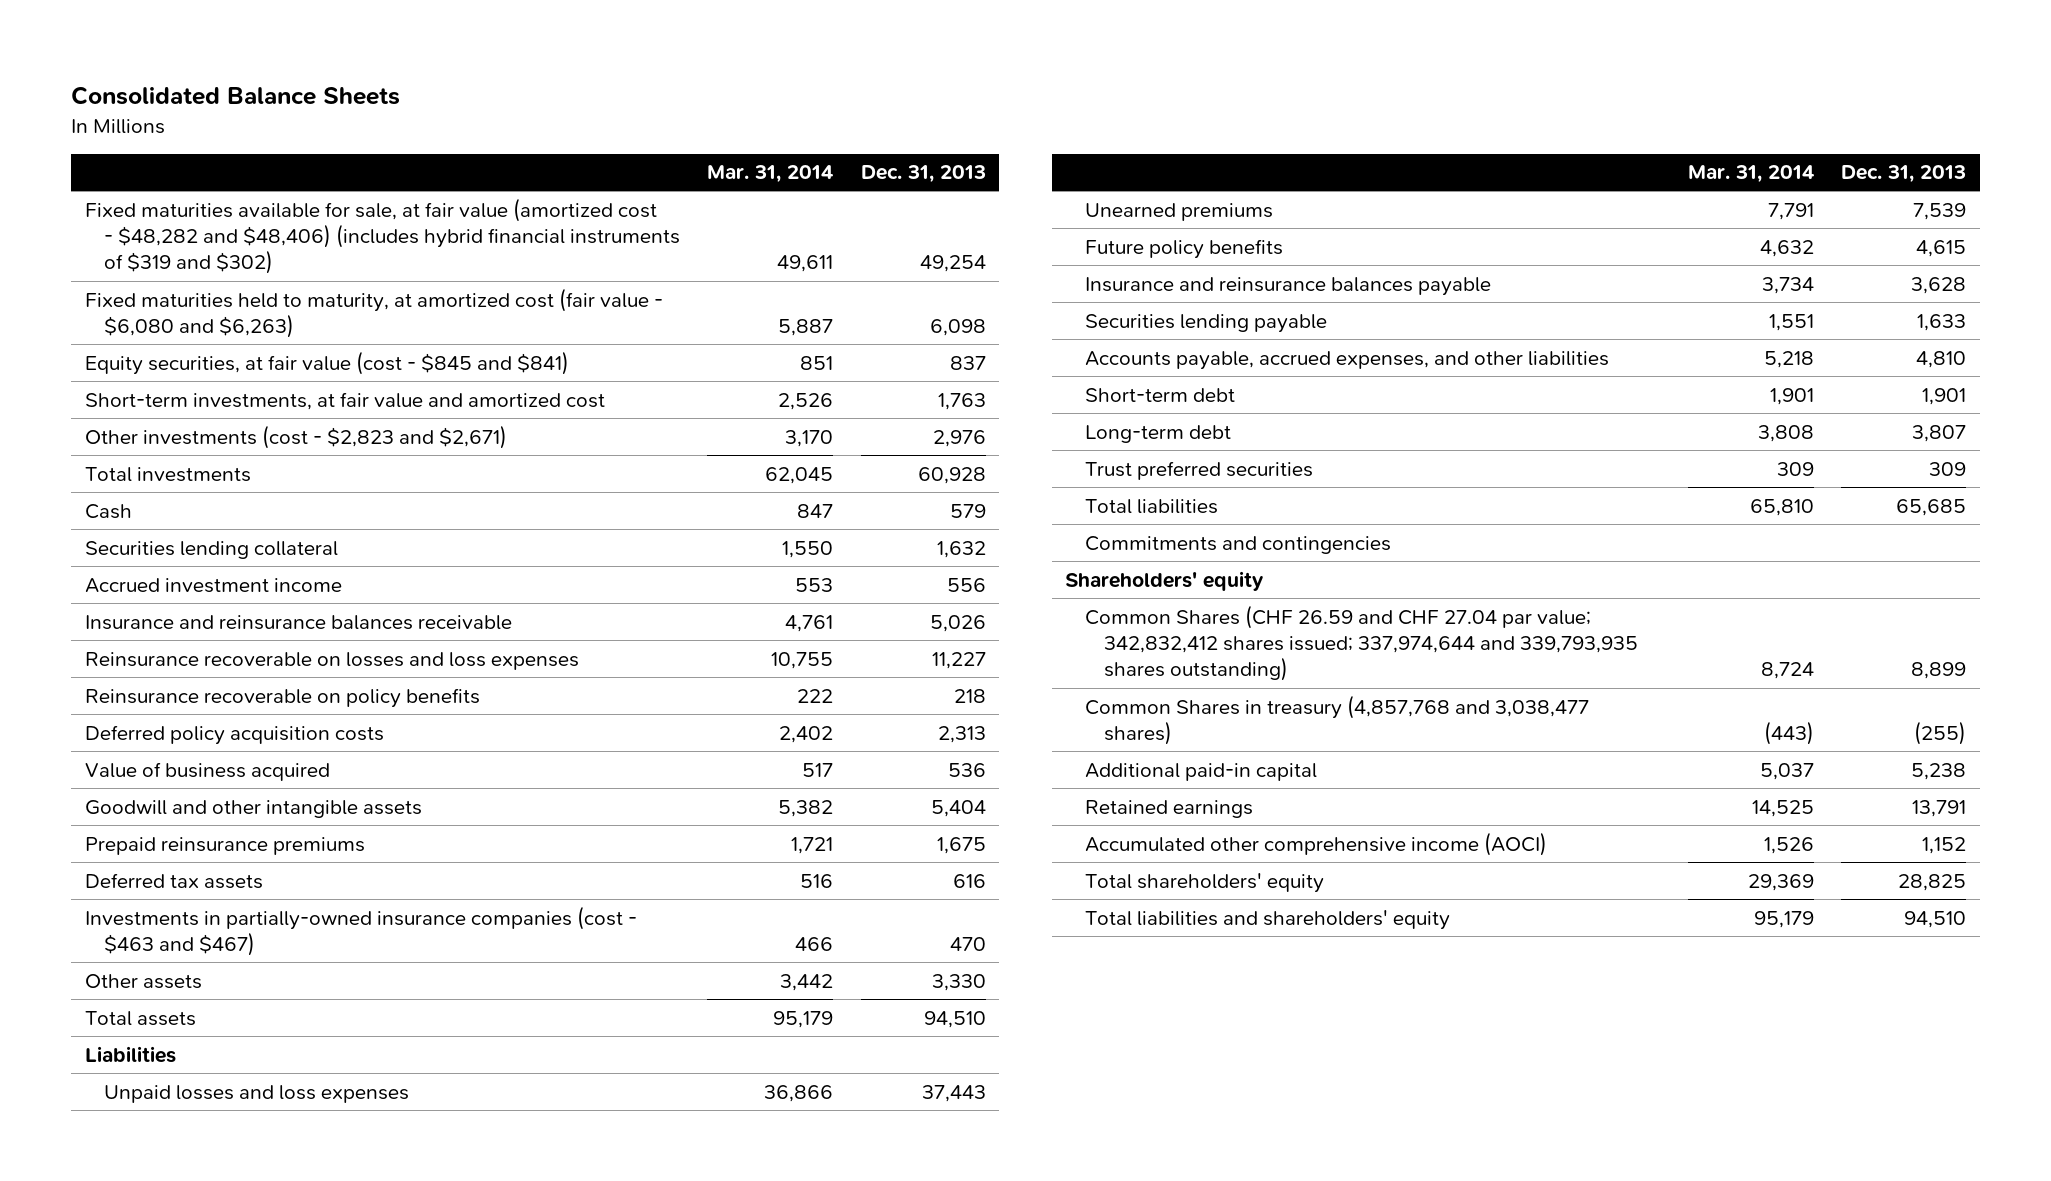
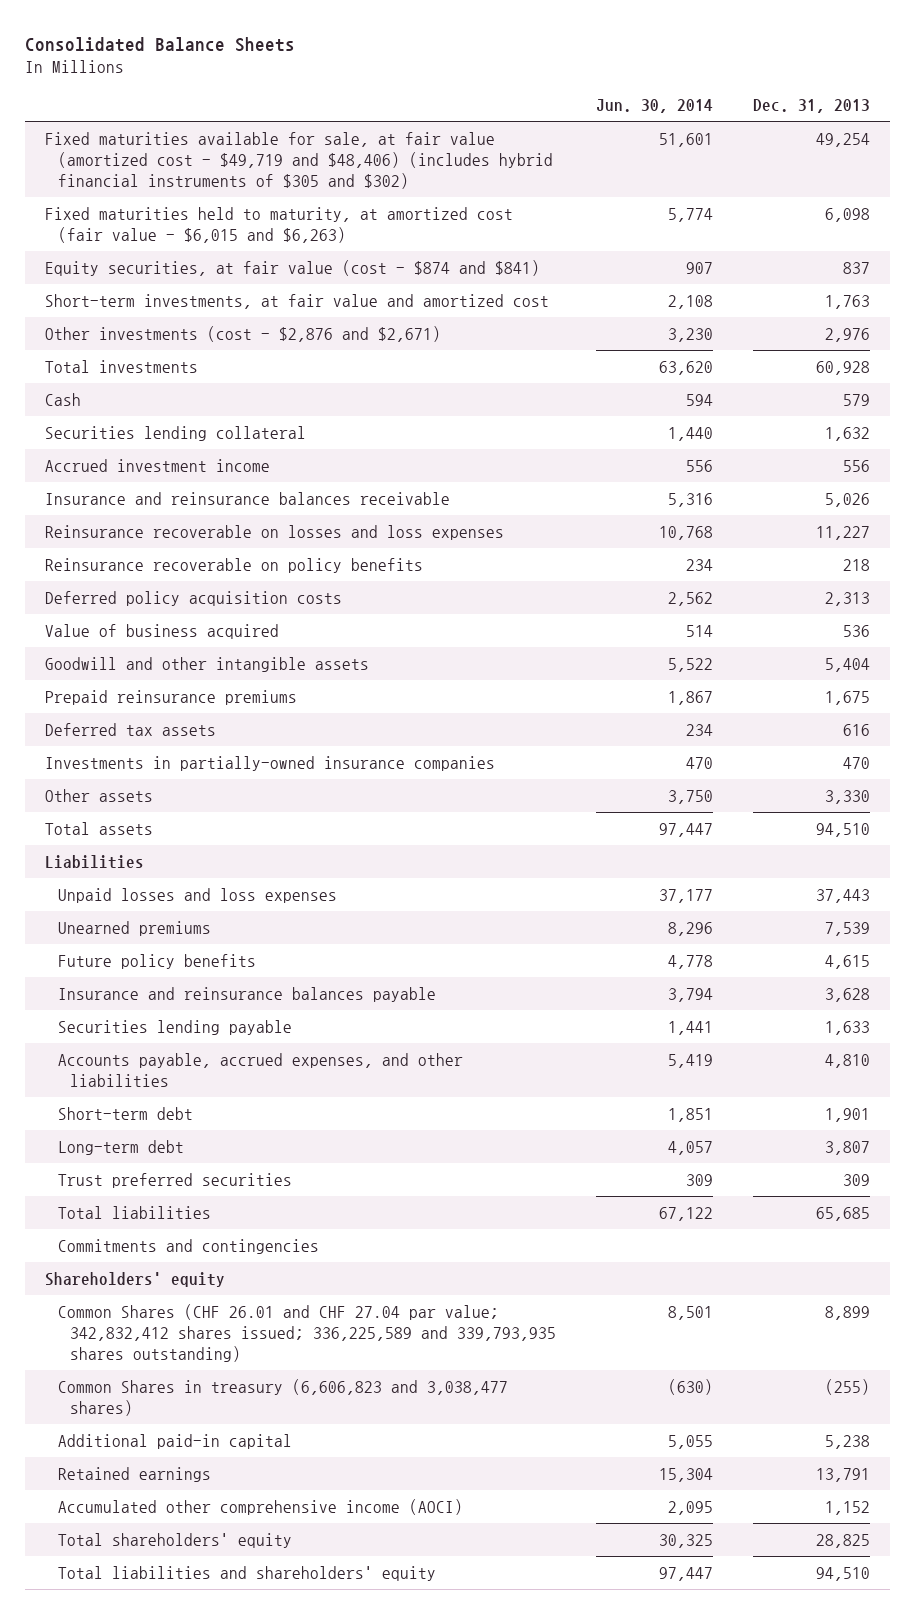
- | Mar. 31, 2014 | Dec. 31, 2013
+ | Jun. 30, 2014 | Dec. 31, 2013
- Fixed maturities available for sale, at fair value (amortized cost - $48,282 and $48,406) (includes hybrid financial instruments of $319 and $302) | 49,611 | 49,254
- Fixed maturities held to maturity, at amortized cost (fair value - $6,080 and $6,263) | 5,887 | 6,098
- Equity securities, at fair value (cost - $845 and $841) | 851 | 837
+ Fixed maturities available for sale, at fair value (amortized cost - $49,719 and $48,406) (includes hybrid financial instruments of $305 and $302) | 51,601 | 49,254
+ Fixed maturities held to maturity, at amortized cost (fair value - $6,015 and $6,263) | 5,774 | 6,098
+ Equity securities, at fair value (cost - $874 and $841) | 907 | 837
- Other investments (cost - $2,823 and $2,671) | 3,170 | 2,976
+ Other investments (cost - $2,876 and $2,671) | 3,230 | 2,976
- Investments in partially-owned insurance companies (cost - $463 and $467) | 466 | 470
+ Investments in partially-owned insurance companies | 470 | 470
- Common Shares (CHF 26.59 and CHF 27.04 par value; 342,832,412 shares issued; 337,974,644 and 339,793,935 shares outstanding) | 8,724 | 8,899
- Common Shares in treasury (4,857,768 and 3,038,477 shares) | (443) | (255)
+ Common Shares (CHF 26.01 and CHF 27.04 par value; 342,832,412 shares issued; 336,225,589 and 339,793,935 shares outstanding) | 8,501 | 8,899
+ Common Shares in treasury (6,606,823 and 3,038,477 shares) | (630) | (255)

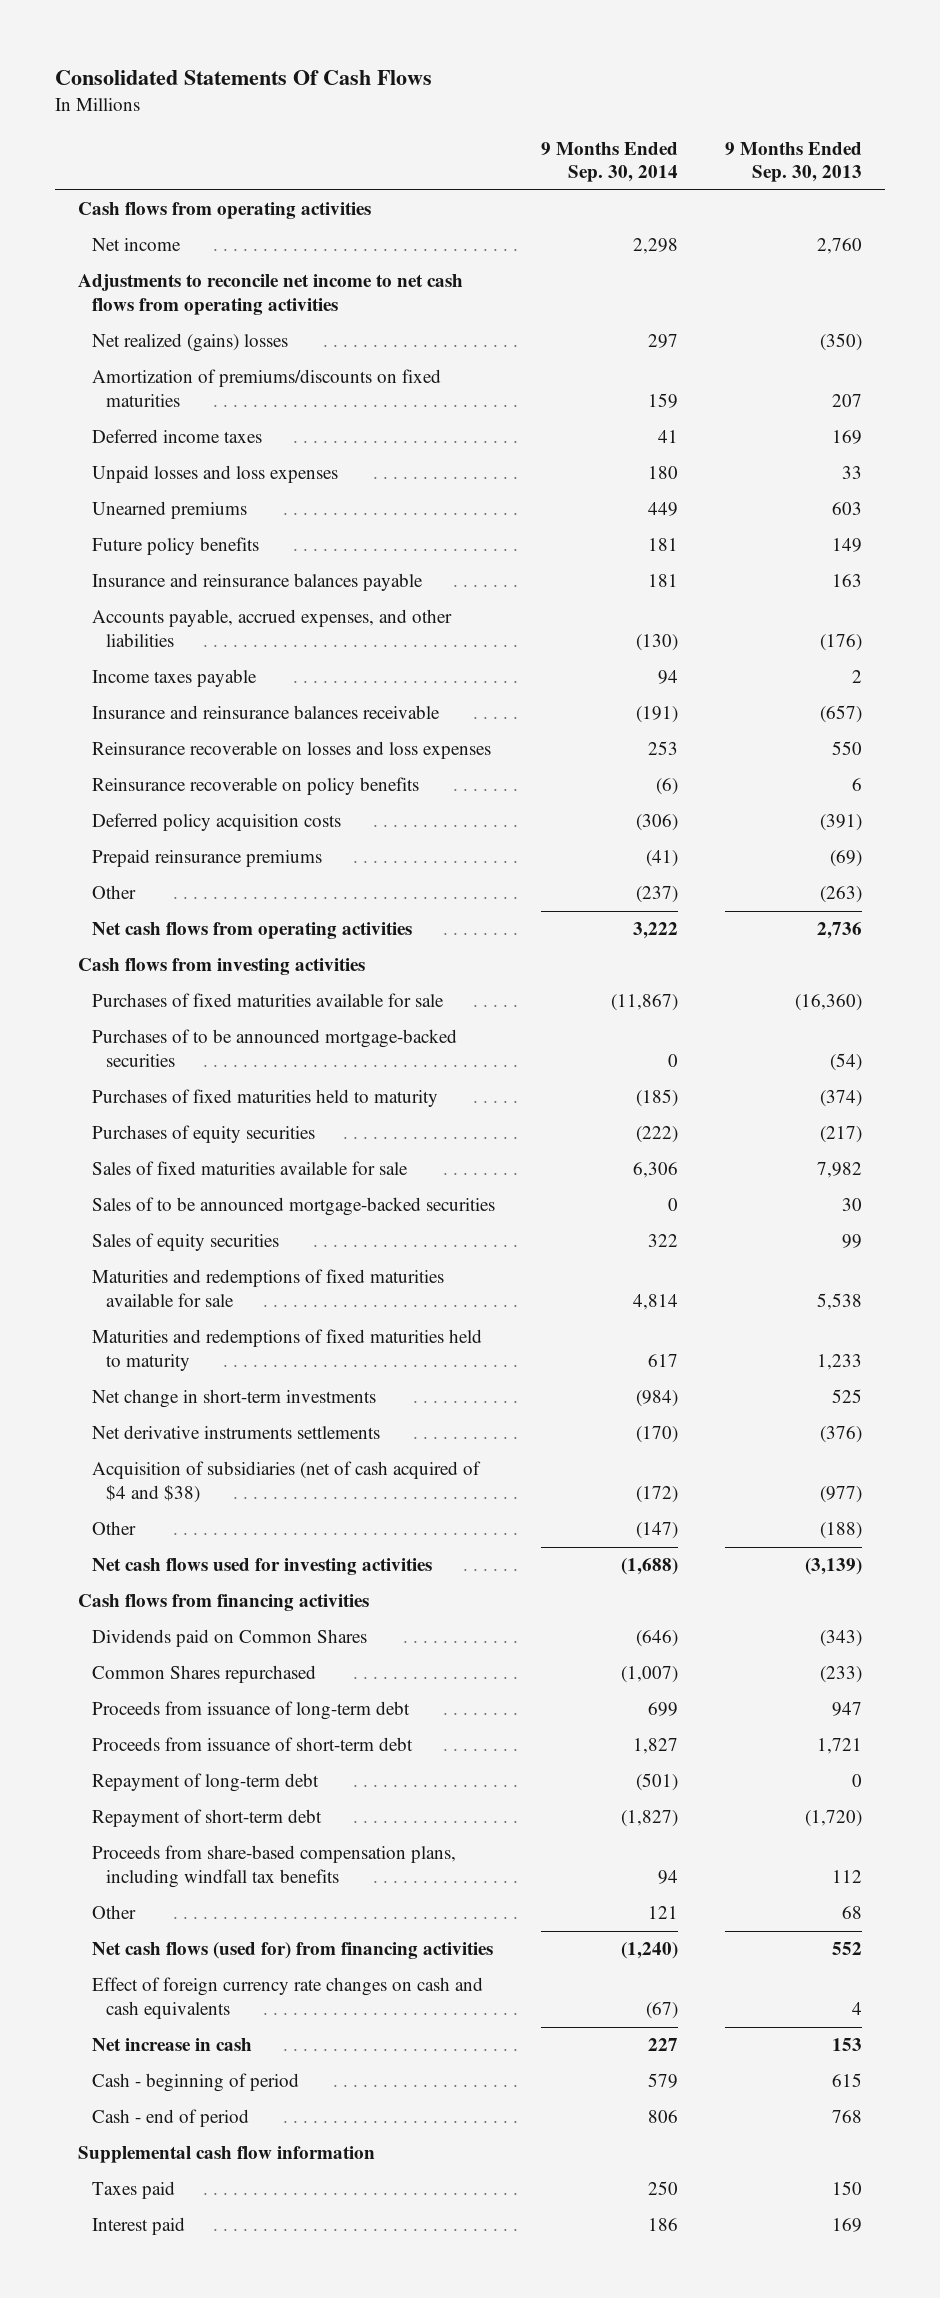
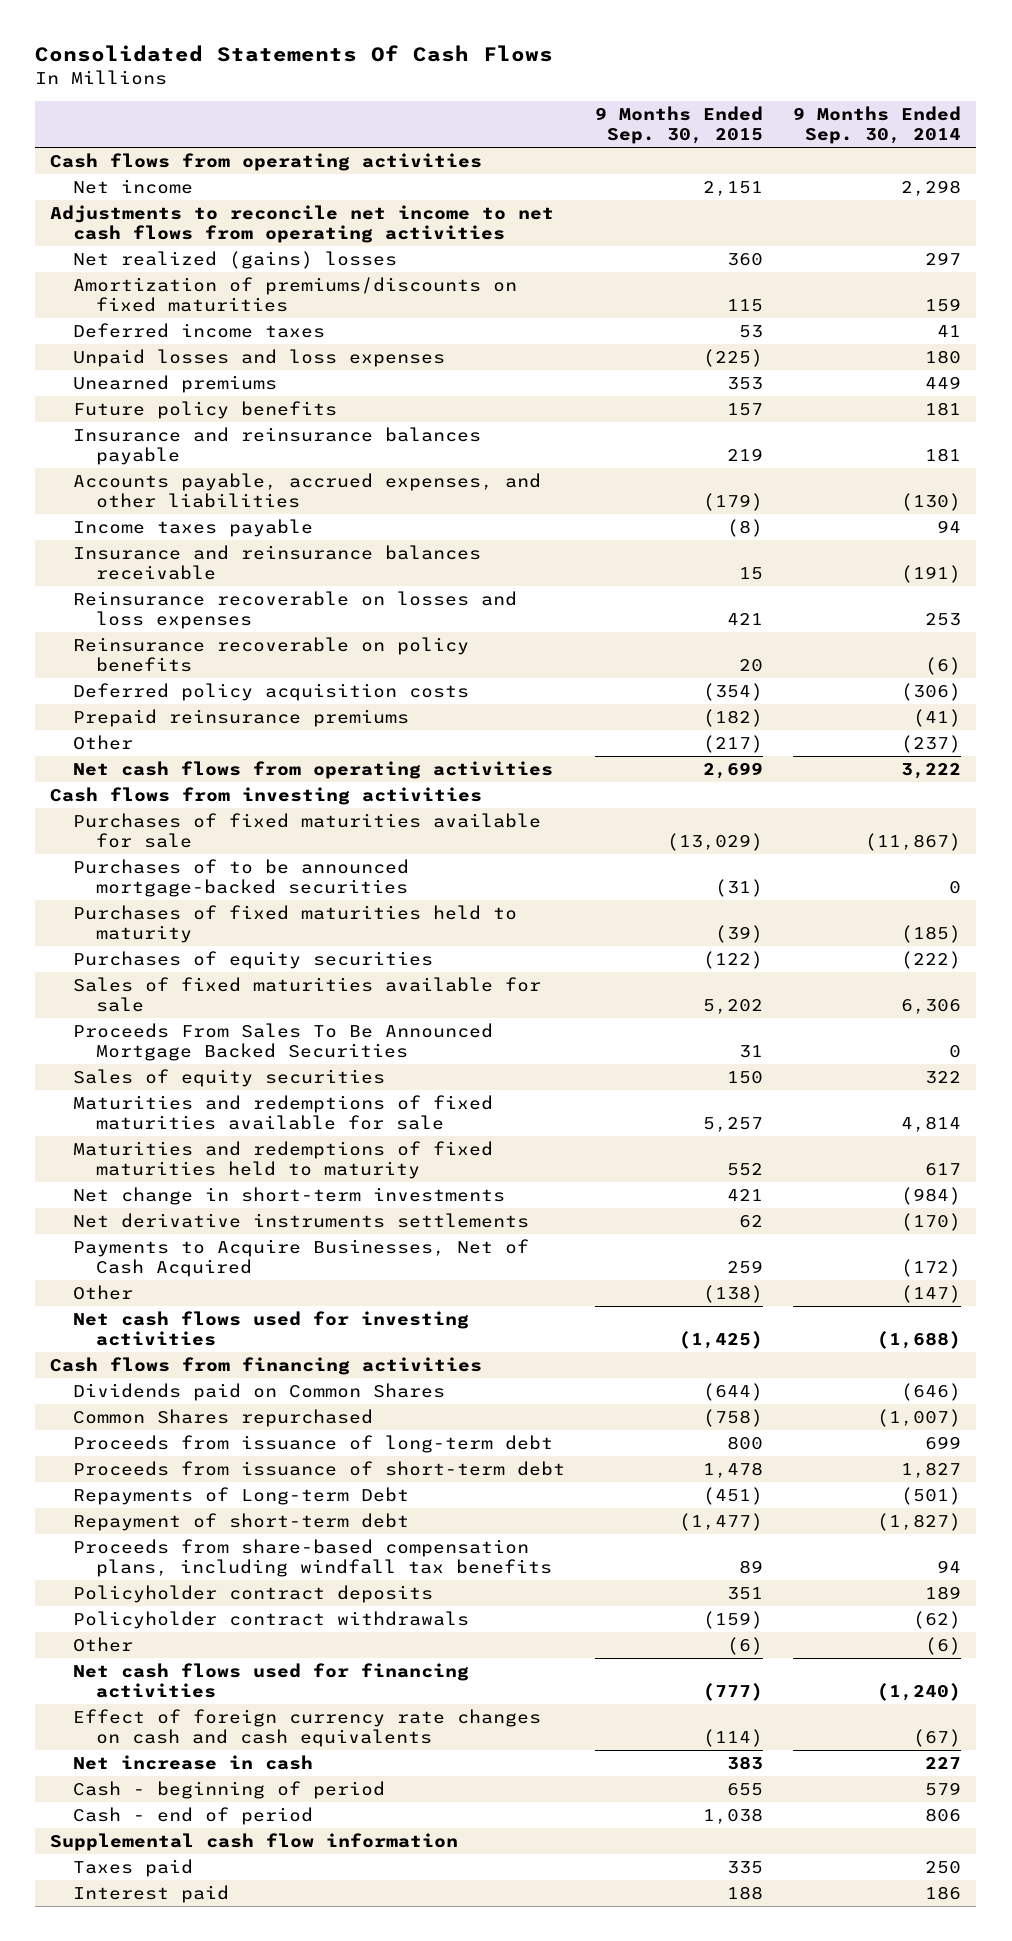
- | 9 Months Ended Sep. 30, 2014 | 9 Months Ended Sep. 30, 2013
+ | 9 Months Ended Sep. 30, 2015 | 9 Months Ended Sep. 30, 2014
- Sales of to be announced mortgage-backed securities | 0 | 30
+ Proceeds From Sales To Be Announced Mortgage Backed Securities | 31 | 0
- Acquisition of subsidiaries (net of cash acquired of $4 and $38) | (172) | (977)
+ Payments to Acquire Businesses, Net of Cash Acquired | 259 | (172)
- Repayment of long-term debt | (501) | 0
+ Repayments of Long-term Debt | (451) | (501)
- Other | 121 | 68
- Net cash flows (used for) from financing activities | (1,240) | 552
+ Policyholder contract deposits | 351 | 189
+ Policyholder contract withdrawals | (159) | (62)
+ Other | (6) | (6)
+ Net cash flows used for financing activities | (777) | (1,240)

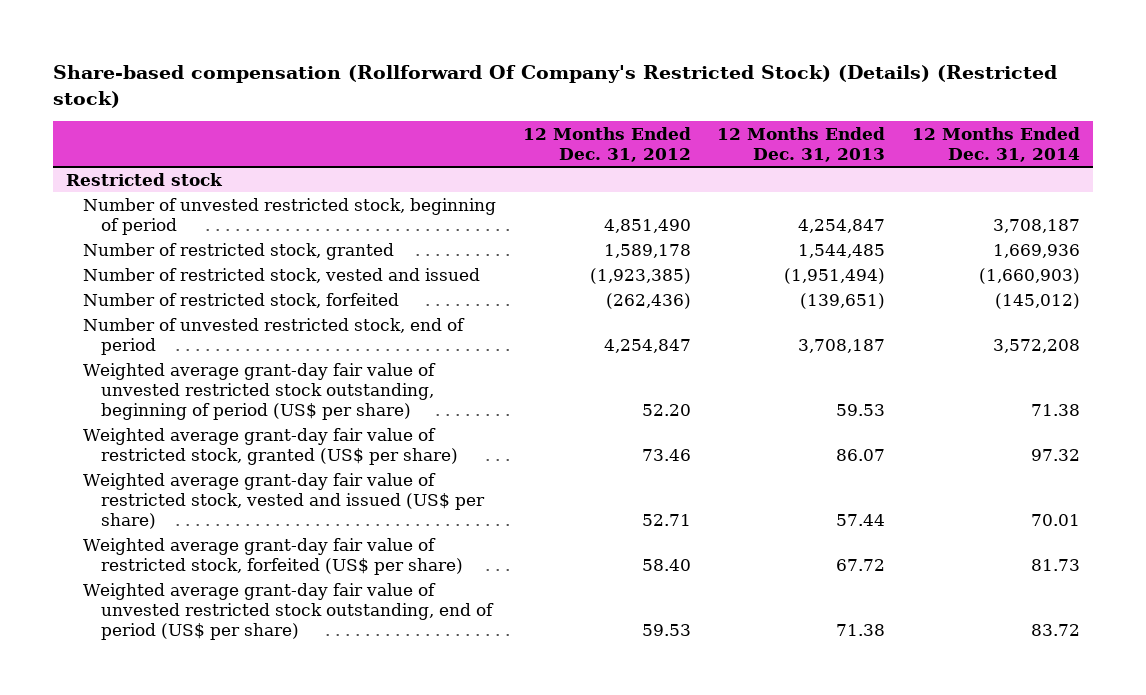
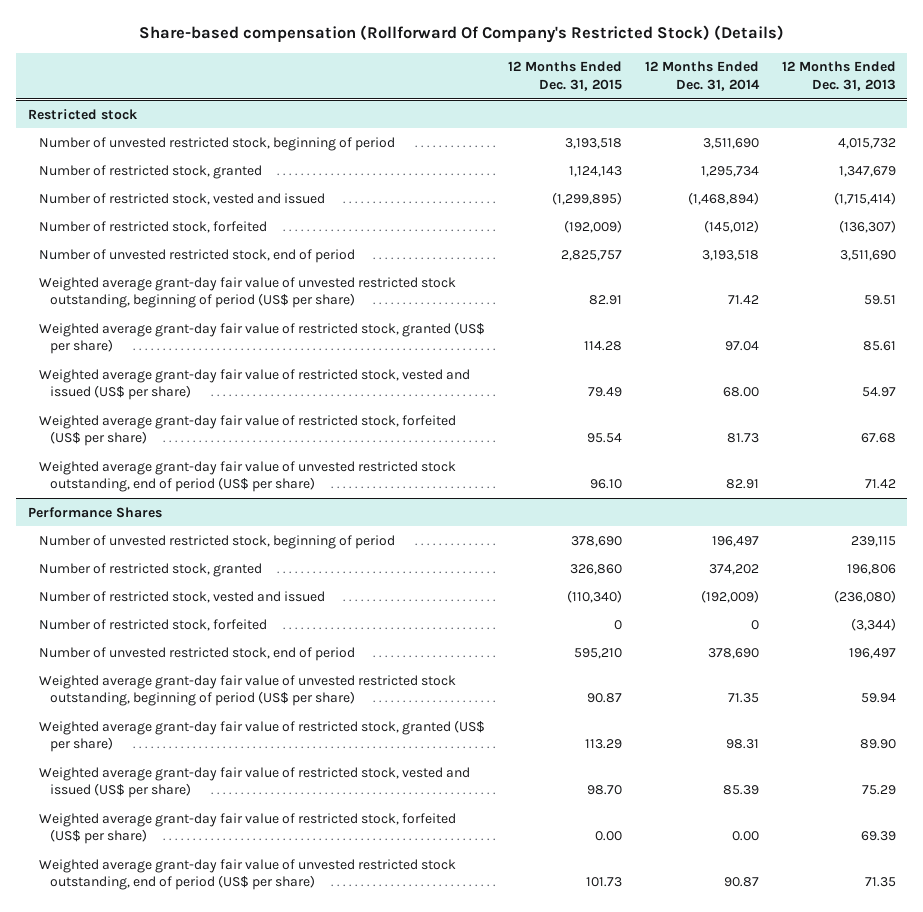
- Share-based compensation (Rollforward Of Company's Restricted Stock) (Details) (Restricted stock)
+ Share-based compensation (Rollforward Of Company's Restricted Stock) (Details)
- | 12 Months Ended Dec. 31, 2012 | 12 Months Ended Dec. 31, 2013 | 12 Months Ended Dec. 31, 2014
+ | 12 Months Ended Dec. 31, 2015 | 12 Months Ended Dec. 31, 2014 | 12 Months Ended Dec. 31, 2013
@ Restricted stock
- Number of unvested restricted stock, beginning of period | 4,851,490 | 4,254,847 | 3,708,187
- Number of restricted stock, granted | 1,589,178 | 1,544,485 | 1,669,936
- Number of restricted stock, vested and issued | (1,923,385) | (1,951,494) | (1,660,903)
- Number of restricted stock, forfeited | (262,436) | (139,651) | (145,012)
- Number of unvested restricted stock, end of period | 4,254,847 | 3,708,187 | 3,572,208
- Weighted average grant-day fair value of unvested restricted stock outstanding, beginning of period (US$ per share) | 52.20 | 59.53 | 71.38
- Weighted average grant-day fair value of restricted stock, granted (US$ per share) | 73.46 | 86.07 | 97.32
- Weighted average grant-day fair value of restricted stock, vested and issued (US$ per share) | 52.71 | 57.44 | 70.01
- Weighted average grant-day fair value of restricted stock, forfeited (US$ per share) | 58.40 | 67.72 | 81.73
- Weighted average grant-day fair value of unvested restricted stock outstanding, end of period (US$ per share) | 59.53 | 71.38 | 83.72
+ Number of unvested restricted stock, beginning of period | 3,193,518 | 3,511,690 | 4,015,732
+ Number of restricted stock, granted | 1,124,143 | 1,295,734 | 1,347,679
+ Number of restricted stock, vested and issued | (1,299,895) | (1,468,894) | (1,715,414)
+ Number of restricted stock, forfeited | (192,009) | (145,012) | (136,307)
+ Number of unvested restricted stock, end of period | 2,825,757 | 3,193,518 | 3,511,690
+ Weighted average grant-day fair value of unvested restricted stock outstanding, beginning of period (US$ per share) | 82.91 | 71.42 | 59.51
+ Weighted average grant-day fair value of restricted stock, granted (US$ per share) | 114.28 | 97.04 | 85.61
+ Weighted average grant-day fair value of restricted stock, vested and issued (US$ per share) | 79.49 | 68.00 | 54.97
+ Weighted average grant-day fair value of restricted stock, forfeited (US$ per share) | 95.54 | 81.73 | 67.68
+ Weighted average grant-day fair value of unvested restricted stock outstanding, end of period (US$ per share) | 96.10 | 82.91 | 71.42
+ Performance Shares
+ Number of unvested restricted stock, beginning of period | 378,690 | 196,497 | 239,115
+ Number of restricted stock, granted | 326,860 | 374,202 | 196,806
+ Number of restricted stock, vested and issued | (110,340) | (192,009) | (236,080)
+ Number of restricted stock, forfeited | 0 | 0 | (3,344)
+ Number of unvested restricted stock, end of period | 595,210 | 378,690 | 196,497
+ Weighted average grant-day fair value of unvested restricted stock outstanding, beginning of period (US$ per share) | 90.87 | 71.35 | 59.94
+ Weighted average grant-day fair value of restricted stock, granted (US$ per share) | 113.29 | 98.31 | 89.90
+ Weighted average grant-day fair value of restricted stock, vested and issued (US$ per share) | 98.70 | 85.39 | 75.29
+ Weighted average grant-day fair value of restricted stock, forfeited (US$ per share) | 0.00 | 0.00 | 69.39
+ Weighted average grant-day fair value of unvested restricted stock outstanding, end of period (US$ per share) | 101.73 | 90.87 | 71.35

